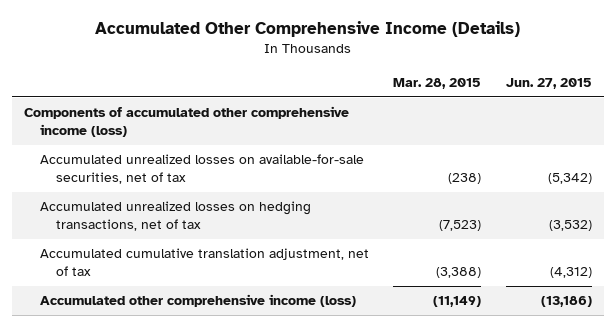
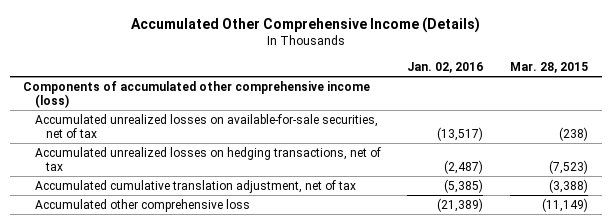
- | Mar. 28, 2015 | Jun. 27, 2015
+ | Jan. 02, 2016 | Mar. 28, 2015
- Accumulated other comprehensive income (loss) | (11,149) | (13,186)
+ Accumulated other comprehensive loss | (21,389) | (11,149)

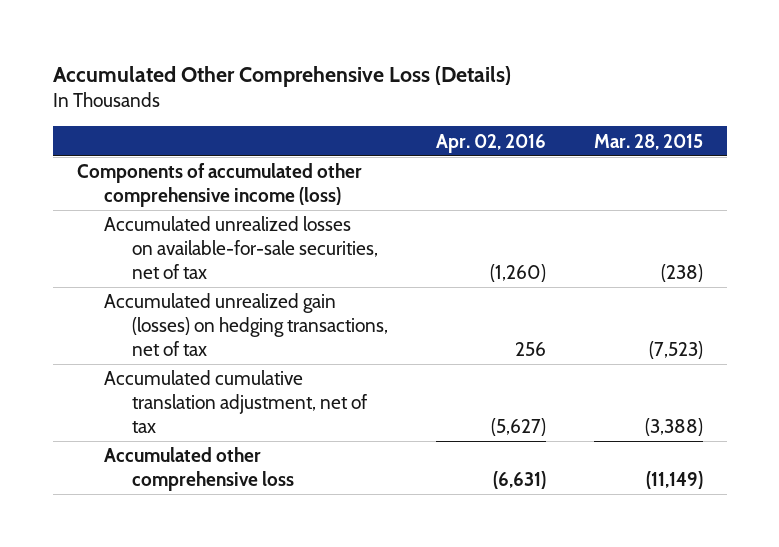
- Accumulated Other Comprehensive Income (Details)
+ Accumulated Other Comprehensive Loss (Details)
- | Jan. 02, 2016 | Mar. 28, 2015
+ | Apr. 02, 2016 | Mar. 28, 2015
- Accumulated unrealized losses on hedging transactions, net of tax | (2,487) | (7,523)
+ Accumulated unrealized gain (losses) on hedging transactions, net of tax | 256 | (7,523)

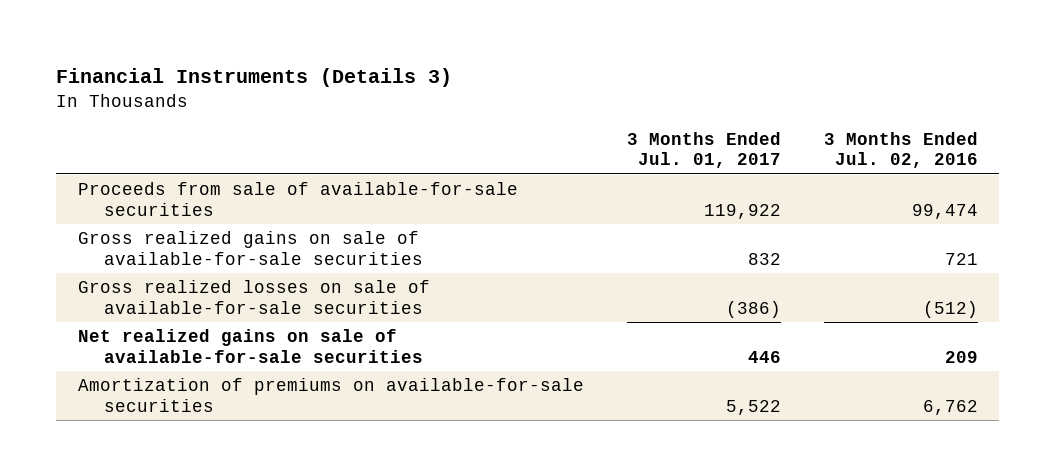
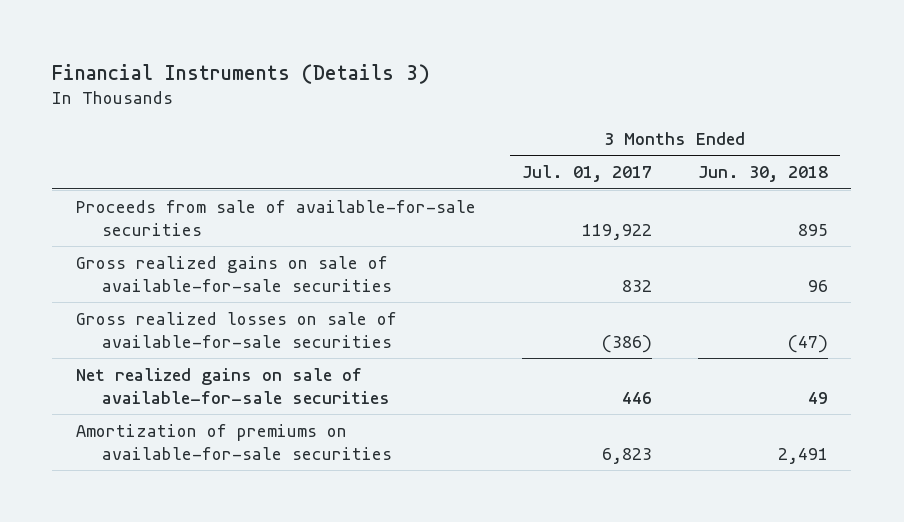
- | 3 Months Ended Jul. 01, 2017 | 3 Months Ended Jul. 02, 2016
+ | 3 Months Ended Jul. 01, 2017 | 3 Months Ended Jun. 30, 2018
- Amortization of premiums on available-for-sale securities | 5,522 | 6,762
+ Amortization of premiums on available-for-sale securities | 6,823 | 2,491

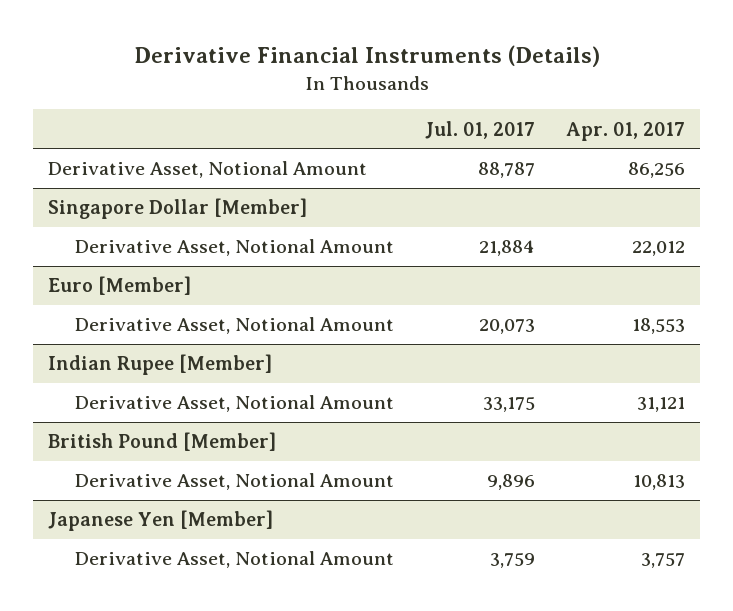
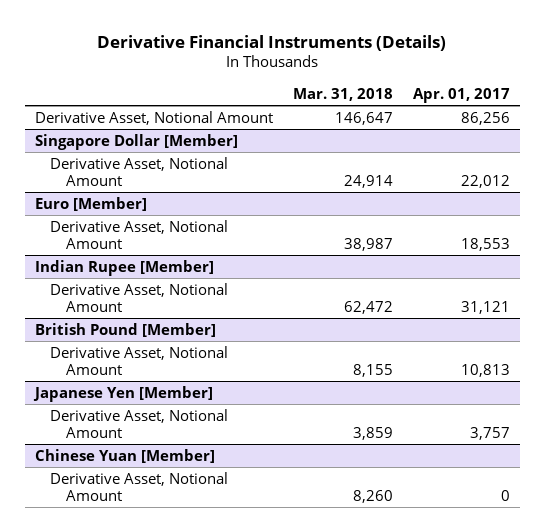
- | Jul. 01, 2017 | Apr. 01, 2017
+ | Mar. 31, 2018 | Apr. 01, 2017
+ Chinese Yuan [Member]
+ Derivative Asset, Notional Amount | 8,260 | 0

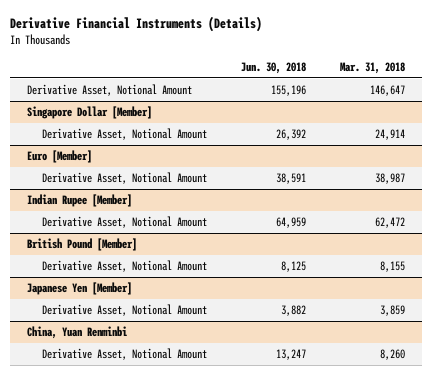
- | Mar. 31, 2018 | Apr. 01, 2017
+ | Jun. 30, 2018 | Mar. 31, 2018
- Chinese Yuan [Member]
+ China, Yuan Renminbi

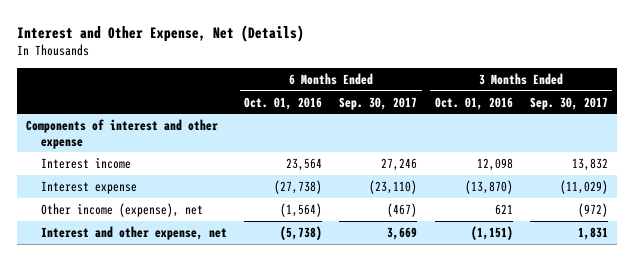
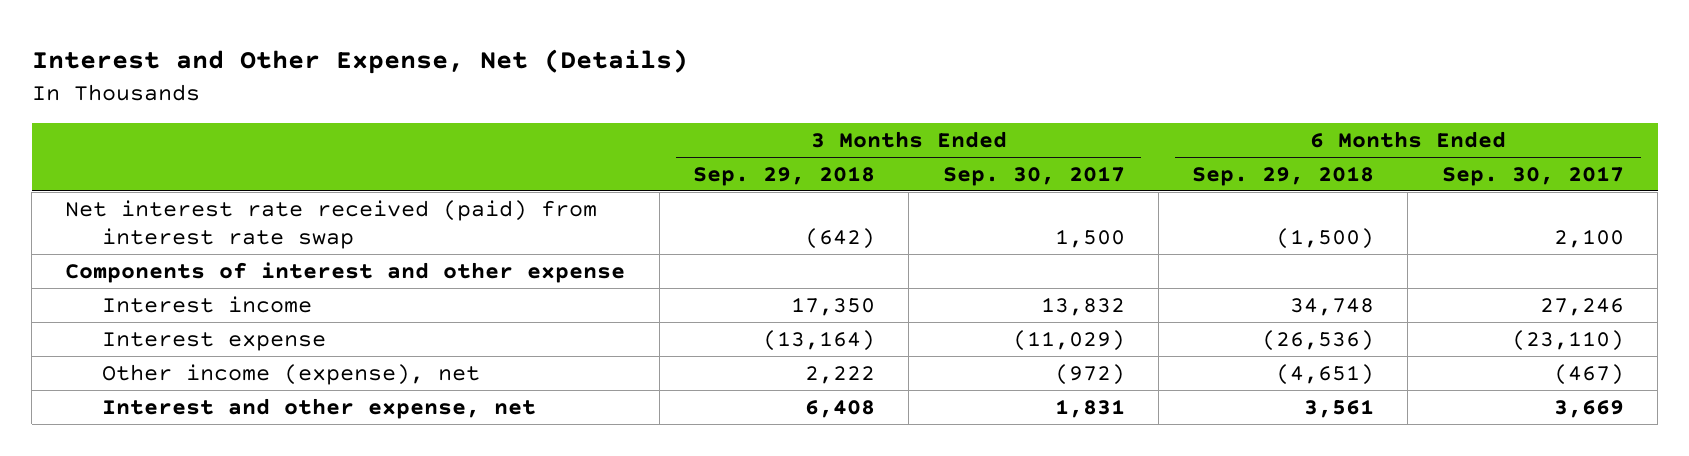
- | 6 Months Ended Oct. 01, 2016 | 6 Months Ended Sep. 30, 2017 | 3 Months Ended Oct. 01, 2016 | 3 Months Ended Sep. 30, 2017
+ | 3 Months Ended Sep. 29, 2018 | 3 Months Ended Sep. 30, 2017 | 6 Months Ended Sep. 29, 2018 | 6 Months Ended Sep. 30, 2017
+ Net interest rate received (paid) from interest rate swap | (642) | 1,500 | (1,500) | 2,100

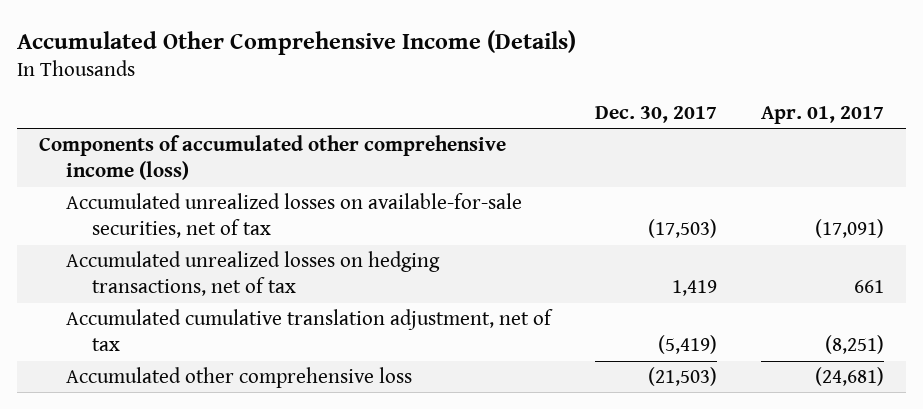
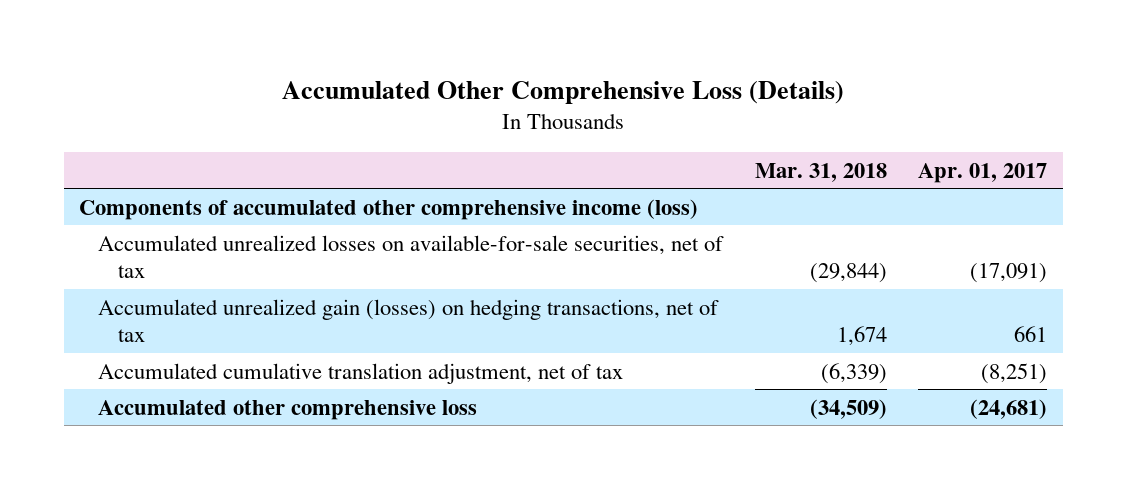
- Accumulated Other Comprehensive Income (Details)
+ Accumulated Other Comprehensive Loss (Details)
- | Dec. 30, 2017 | Apr. 01, 2017
+ | Mar. 31, 2018 | Apr. 01, 2017
- Accumulated unrealized losses on hedging transactions, net of tax | 1,419 | 661
+ Accumulated unrealized gain (losses) on hedging transactions, net of tax | 1,674 | 661

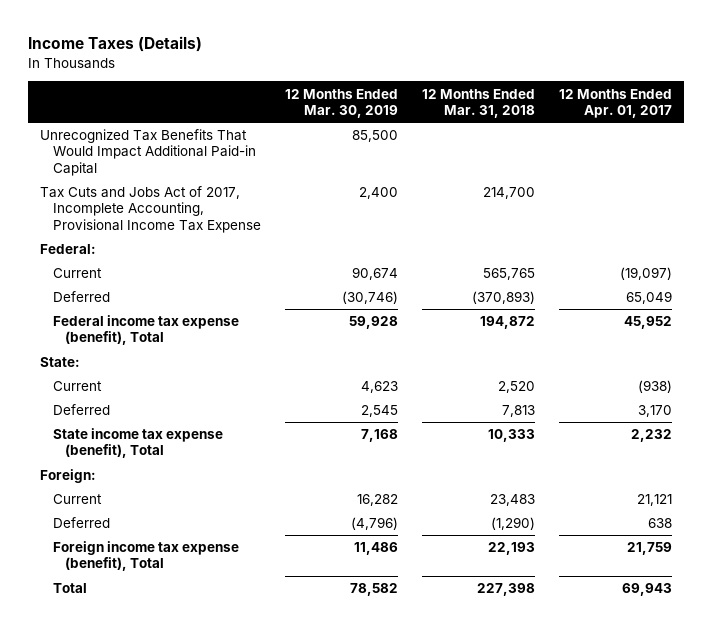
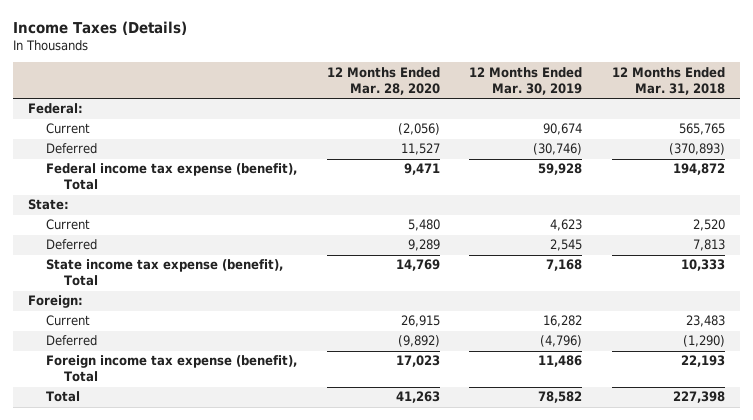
- | 12 Months Ended Mar. 30, 2019 | 12 Months Ended Mar. 31, 2018 | 12 Months Ended Apr. 01, 2017
+ | 12 Months Ended Mar. 28, 2020 | 12 Months Ended Mar. 30, 2019 | 12 Months Ended Mar. 31, 2018
- Unrecognized Tax Benefits That Would Impact Additional Paid-in Capital | 85,500 | |
- Tax Cuts and Jobs Act of 2017, Incomplete Accounting, Provisional Income Tax Expense | 2,400 | 214,700 |

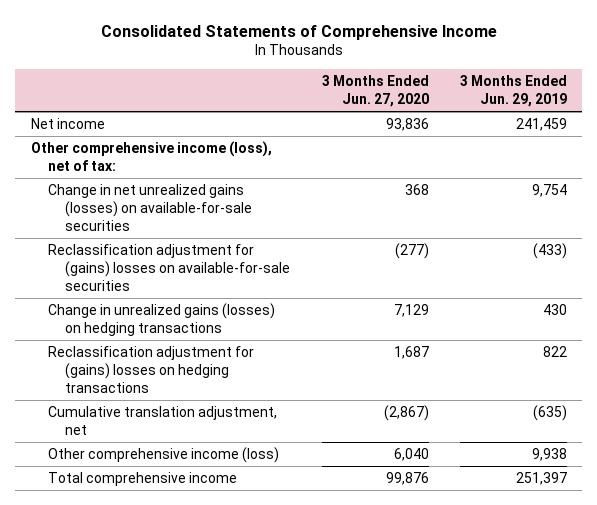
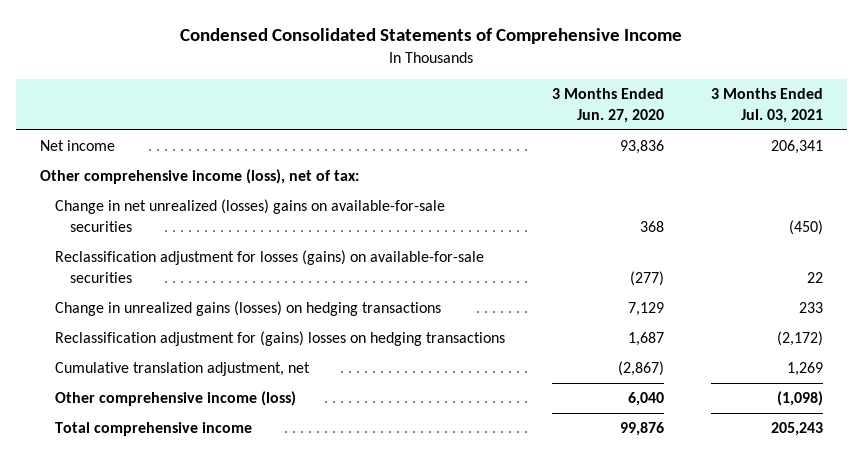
- Consolidated Statements of Comprehensive Income
+ Condensed Consolidated Statements of Comprehensive Income
- | 3 Months Ended Jun. 27, 2020 | 3 Months Ended Jun. 29, 2019
+ | 3 Months Ended Jun. 27, 2020 | 3 Months Ended Jul. 03, 2021
- Change in net unrealized gains (losses) on available-for-sale securities | 368 | 9,754
- Reclassification adjustment for (gains) losses on available-for-sale securities | (277) | (433)
+ Change in net unrealized (losses) gains on available-for-sale securities | 368 | (450)
+ Reclassification adjustment for losses (gains) on available-for-sale securities | (277) | 22

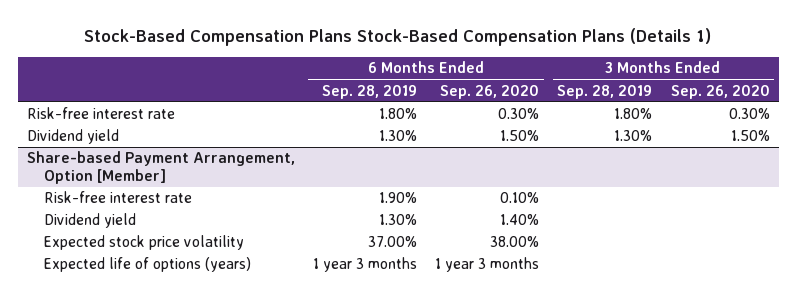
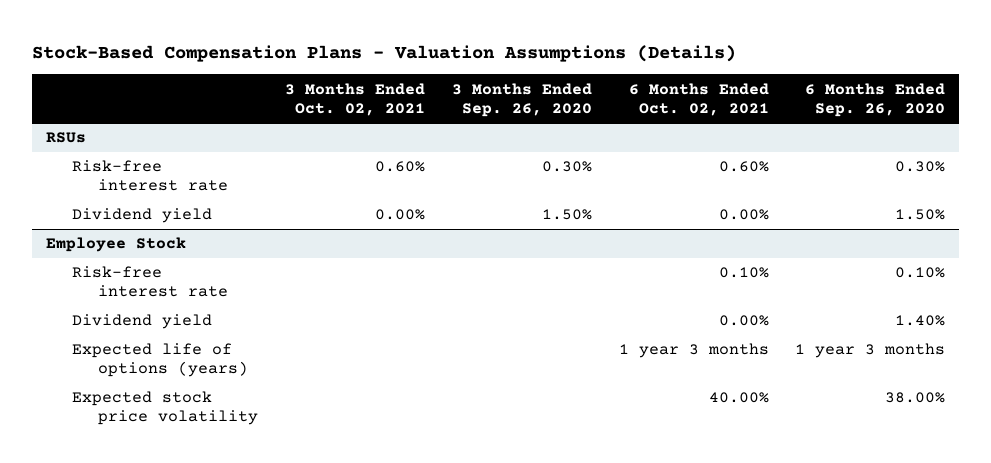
- Stock-Based Compensation Plans Stock-Based Compensation Plans (Details 1)
+ Stock-Based Compensation Plans - Valuation Assumptions (Details)
- | 6 Months Ended Sep. 28, 2019 | 6 Months Ended Sep. 26, 2020 | 3 Months Ended Sep. 28, 2019 | 3 Months Ended Sep. 26, 2020
+ | 3 Months Ended Oct. 02, 2021 | 3 Months Ended Sep. 26, 2020 | 6 Months Ended Oct. 02, 2021 | 6 Months Ended Sep. 26, 2020
+ RSUs
- Share-based Payment Arrangement, Option [Member]
+ Employee Stock
- Expected stock price volatility | 37.00% | 38.00% | |
+ Expected stock price volatility | | | 40.00% | 38.00%

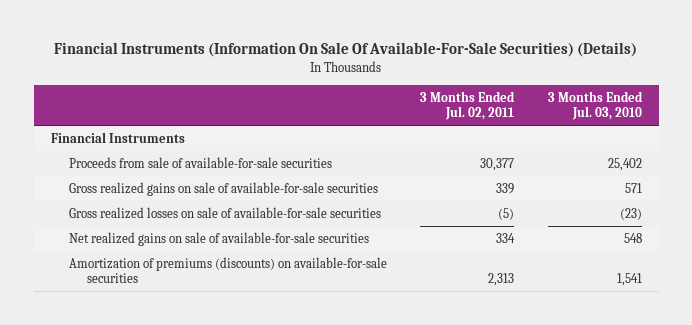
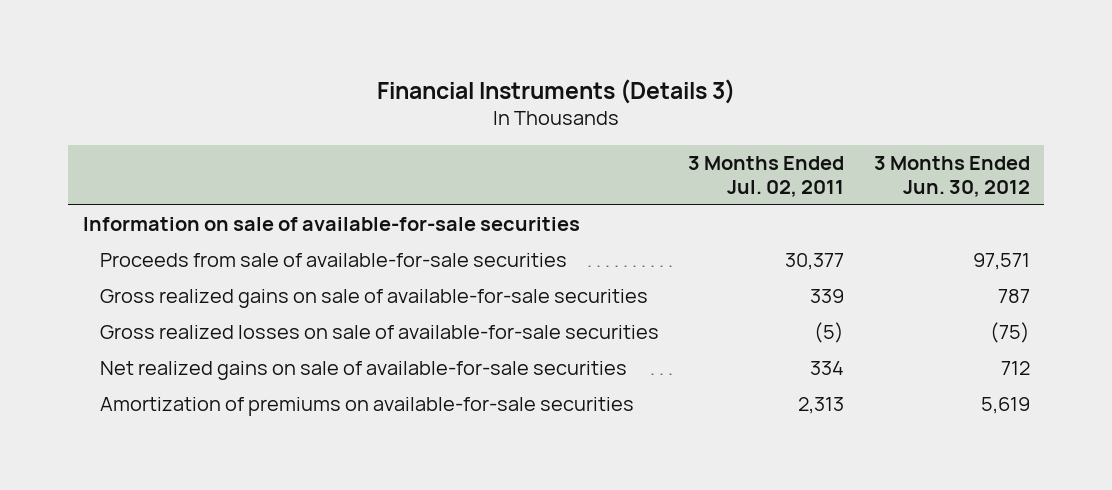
- Financial Instruments (Information On Sale Of Available-For-Sale Securities) (Details)
+ Financial Instruments (Details 3)
- | 3 Months Ended Jul. 02, 2011 | 3 Months Ended Jul. 03, 2010
+ | 3 Months Ended Jul. 02, 2011 | 3 Months Ended Jun. 30, 2012
- Financial Instruments
+ Information on sale of available-for-sale securities
- Amortization of premiums (discounts) on available-for-sale securities | 2,313 | 1,541
+ Amortization of premiums on available-for-sale securities | 2,313 | 5,619

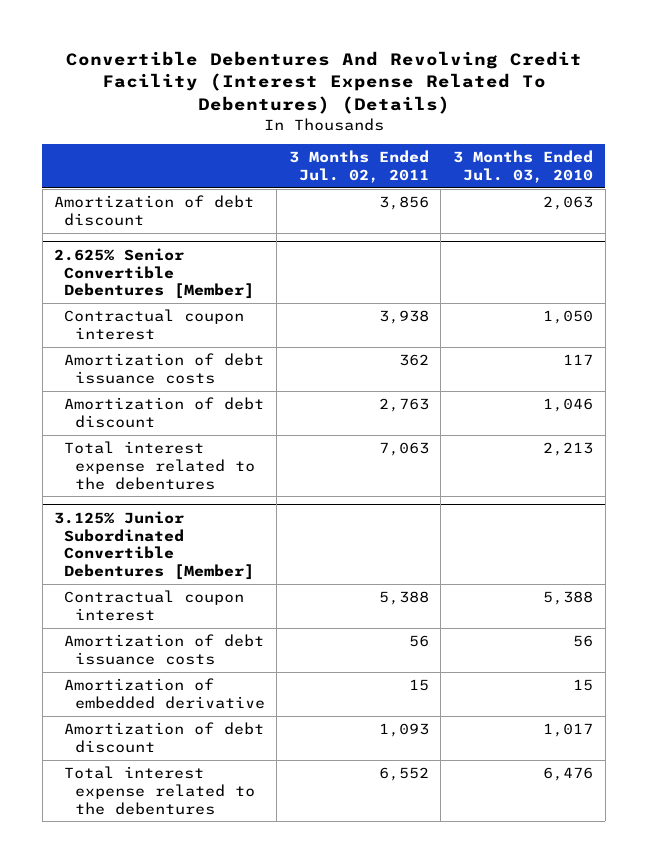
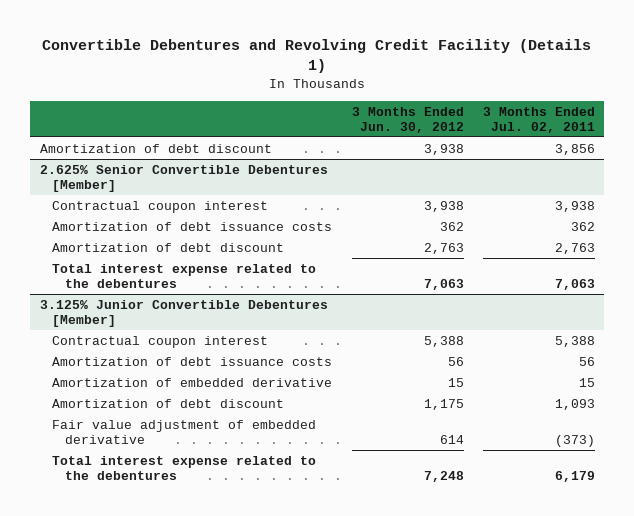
- Convertible Debentures And Revolving Credit Facility (Interest Expense Related To Debentures) (Details)
+ Convertible Debentures and Revolving Credit Facility (Details 1)
- | 3 Months Ended Jul. 02, 2011 | 3 Months Ended Jul. 03, 2010
+ | 3 Months Ended Jun. 30, 2012 | 3 Months Ended Jul. 02, 2011
- 3.125% Junior Subordinated Convertible Debentures [Member]
+ 3.125% Junior Convertible Debentures [Member]
- Total interest expense related to the debentures | 6,552 | 6,476
+ Fair value adjustment of embedded derivative | 614 | (373)
+ Total interest expense related to the debentures | 7,248 | 6,179

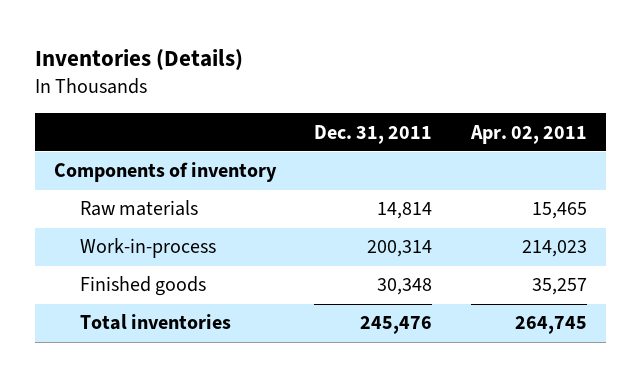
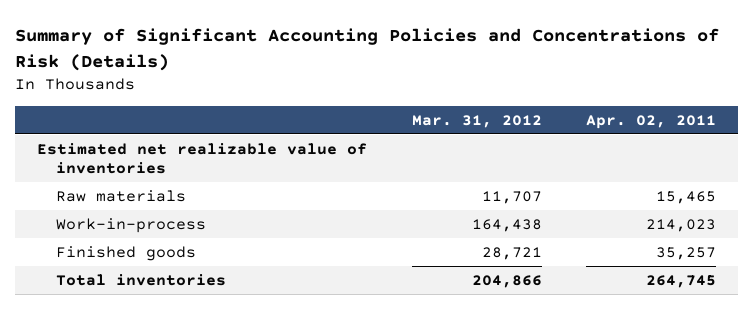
- Inventories (Details)
+ Summary of Significant Accounting Policies and Concentrations of Risk (Details)
- | Dec. 31, 2011 | Apr. 02, 2011
+ | Mar. 31, 2012 | Apr. 02, 2011
- Components of inventory
+ Estimated net realizable value of inventories

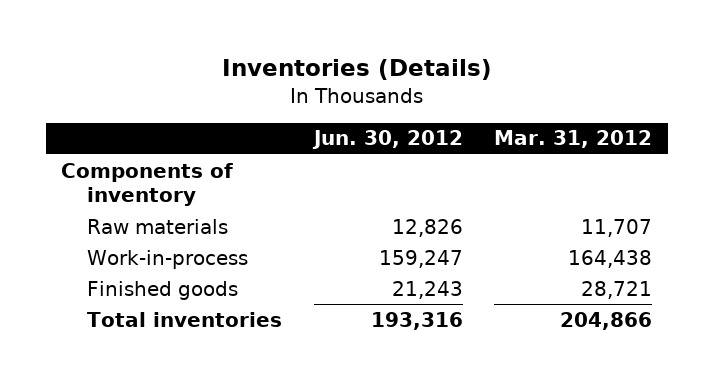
- Summary of Significant Accounting Policies and Concentrations of Risk (Details)
+ Inventories (Details)
- | Mar. 31, 2012 | Apr. 02, 2011
+ | Jun. 30, 2012 | Mar. 31, 2012
- Estimated net realizable value of inventories
+ Components of inventory

